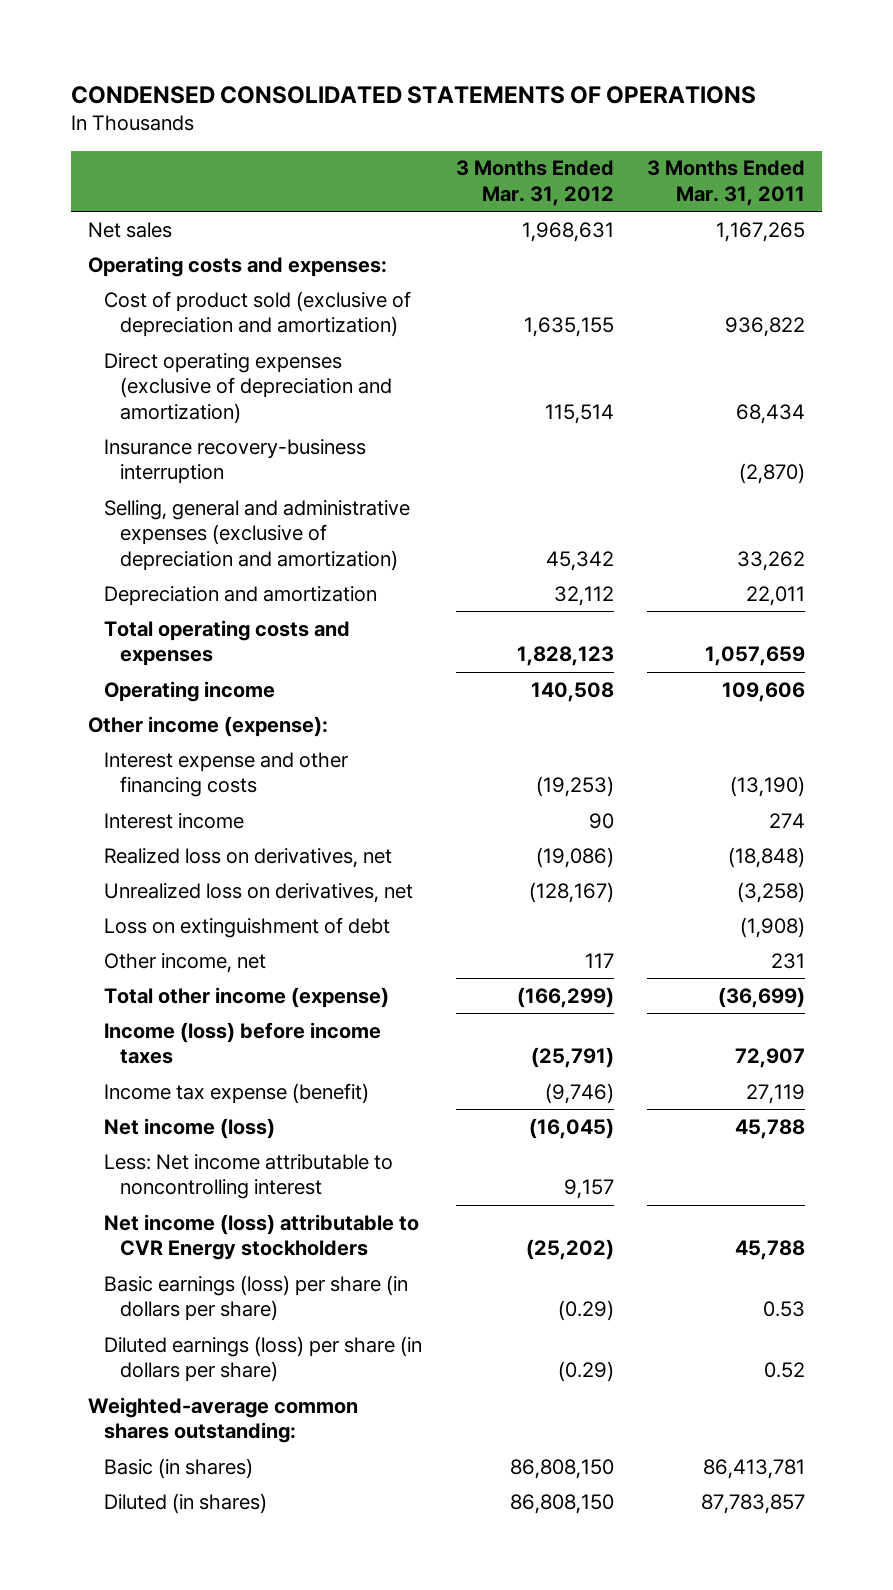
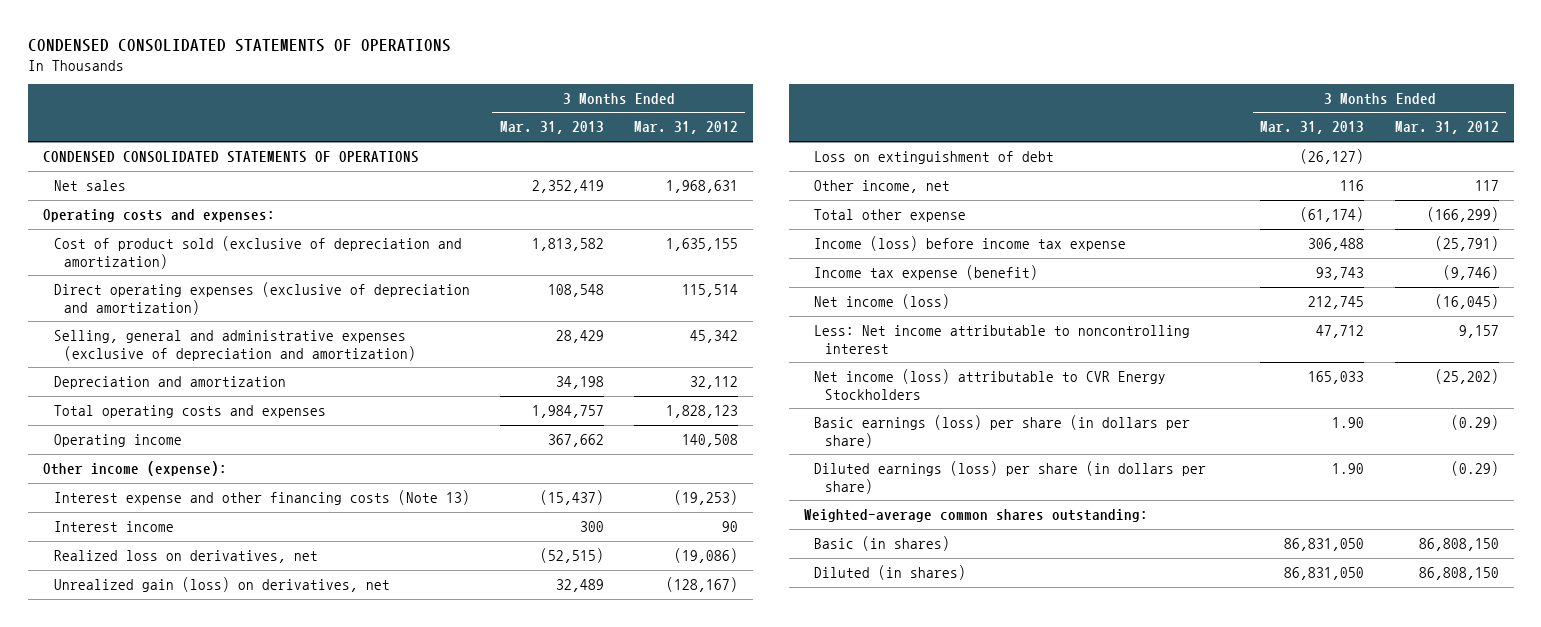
- | 3 Months Ended Mar. 31, 2012 | 3 Months Ended Mar. 31, 2011
+ | 3 Months Ended Mar. 31, 2013 | 3 Months Ended Mar. 31, 2012
+ CONDENSED CONSOLIDATED STATEMENTS OF OPERATIONS
- Insurance recovery-business interruption | | (2,870)
- Interest expense and other financing costs | (19,253) | (13,190)
+ Interest expense and other financing costs (Note 13) | (15,437) | (19,253)
- Unrealized loss on derivatives, net | (128,167) | (3,258)
+ Unrealized gain (loss) on derivatives, net | 32,489 | (128,167)
- Total other income (expense) | (166,299) | (36,699)
- Income (loss) before income taxes | (25,791) | 72,907
+ Total other expense | (61,174) | (166,299)
+ Income (loss) before income tax expense | 306,488 | (25,791)
- Net income (loss) attributable to CVR Energy stockholders | (25,202) | 45,788
+ Net income (loss) attributable to CVR Energy Stockholders | 165,033 | (25,202)

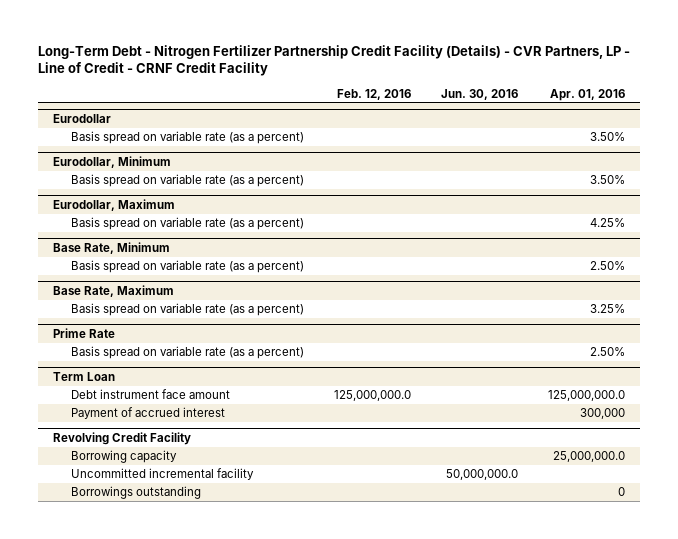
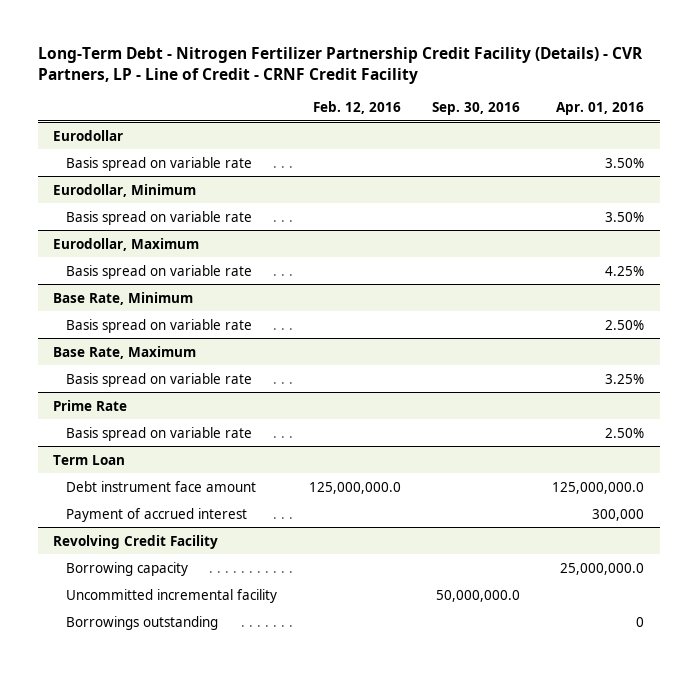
- | Feb. 12, 2016 | Jun. 30, 2016 | Apr. 01, 2016
+ | Feb. 12, 2016 | Sep. 30, 2016 | Apr. 01, 2016
@ Eurodollar
- Basis spread on variable rate (as a percent) | | | 3.50%
+ Basis spread on variable rate | | | 3.50%
@ Eurodollar, Minimum
- Basis spread on variable rate (as a percent) | | | 3.50%
+ Basis spread on variable rate | | | 3.50%
@ Eurodollar, Maximum
- Basis spread on variable rate (as a percent) | | | 4.25%
+ Basis spread on variable rate | | | 4.25%
@ Base Rate, Minimum
- Basis spread on variable rate (as a percent) | | | 2.50%
+ Basis spread on variable rate | | | 2.50%
@ Base Rate, Maximum
- Basis spread on variable rate (as a percent) | | | 3.25%
+ Basis spread on variable rate | | | 3.25%
@ Prime Rate
- Basis spread on variable rate (as a percent) | | | 2.50%
+ Basis spread on variable rate | | | 2.50%

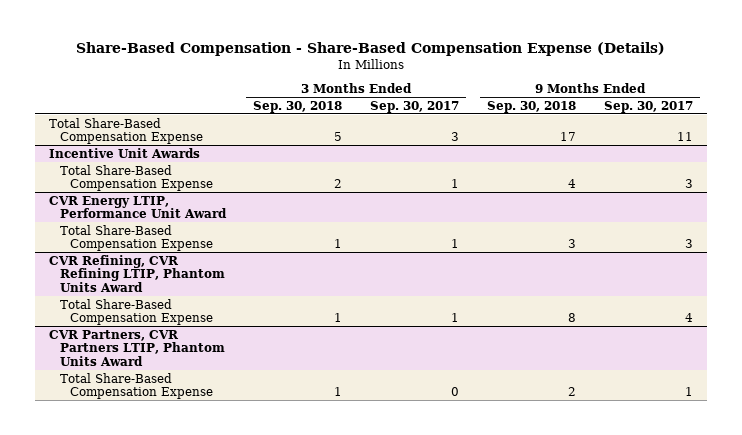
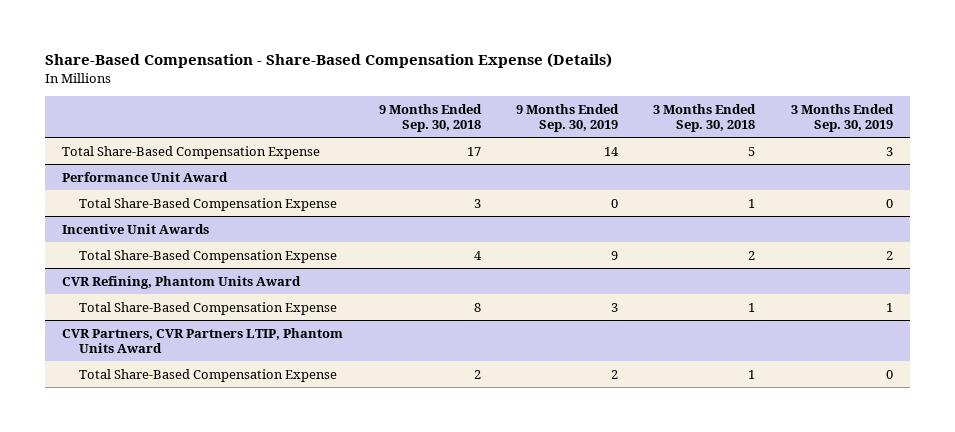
- | 3 Months Ended Sep. 30, 2018 | 3 Months Ended Sep. 30, 2017 | 9 Months Ended Sep. 30, 2018 | 9 Months Ended Sep. 30, 2017
+ | 9 Months Ended Sep. 30, 2018 | 9 Months Ended Sep. 30, 2019 | 3 Months Ended Sep. 30, 2018 | 3 Months Ended Sep. 30, 2019
+ Performance Unit Award
+ Total Share-Based Compensation Expense | 3 | 0 | 1 | 0
- CVR Energy LTIP, Performance Unit Award
- Total Share-Based Compensation Expense | 1 | 1 | 3 | 3
- CVR Refining, CVR Refining LTIP, Phantom Units Award
+ CVR Refining, Phantom Units Award

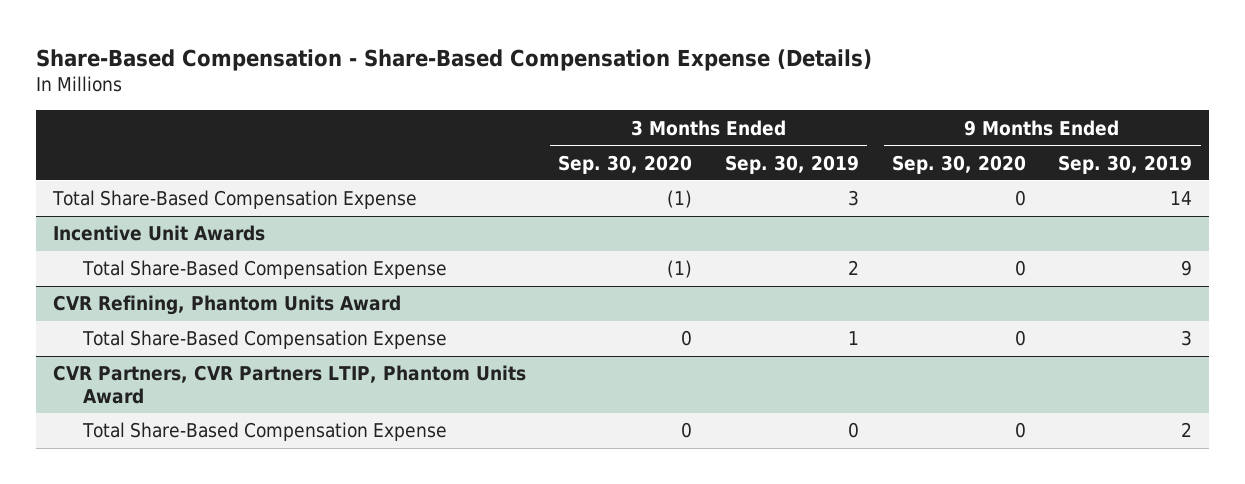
- | 9 Months Ended Sep. 30, 2018 | 9 Months Ended Sep. 30, 2019 | 3 Months Ended Sep. 30, 2018 | 3 Months Ended Sep. 30, 2019
+ | 3 Months Ended Sep. 30, 2020 | 3 Months Ended Sep. 30, 2019 | 9 Months Ended Sep. 30, 2020 | 9 Months Ended Sep. 30, 2019
- Performance Unit Award
- Total Share-Based Compensation Expense | 3 | 0 | 1 | 0

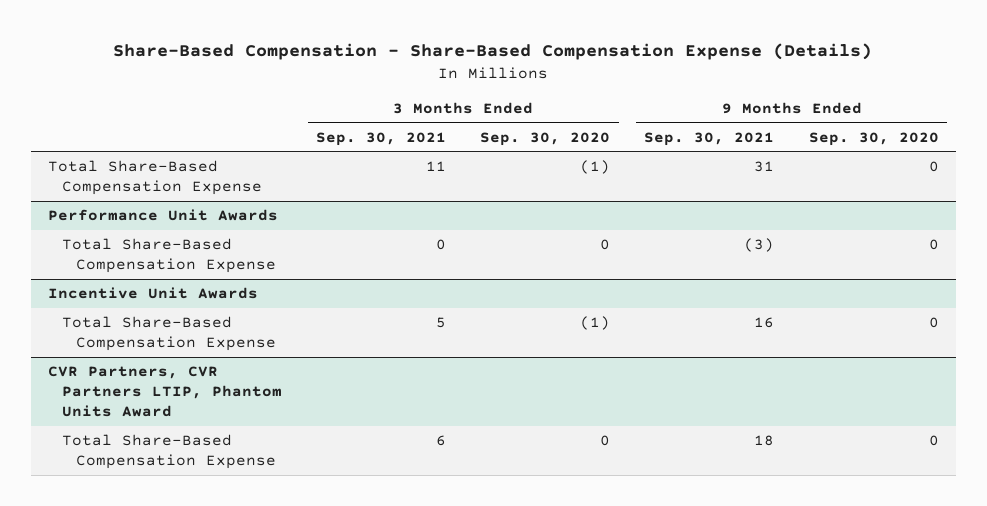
- | 3 Months Ended Sep. 30, 2020 | 3 Months Ended Sep. 30, 2019 | 9 Months Ended Sep. 30, 2020 | 9 Months Ended Sep. 30, 2019
+ | 3 Months Ended Sep. 30, 2021 | 3 Months Ended Sep. 30, 2020 | 9 Months Ended Sep. 30, 2021 | 9 Months Ended Sep. 30, 2020
+ Performance Unit Awards
+ Total Share-Based Compensation Expense | 0 | 0 | (3) | 0
- CVR Refining, Phantom Units Award
- Total Share-Based Compensation Expense | 0 | 1 | 0 | 3

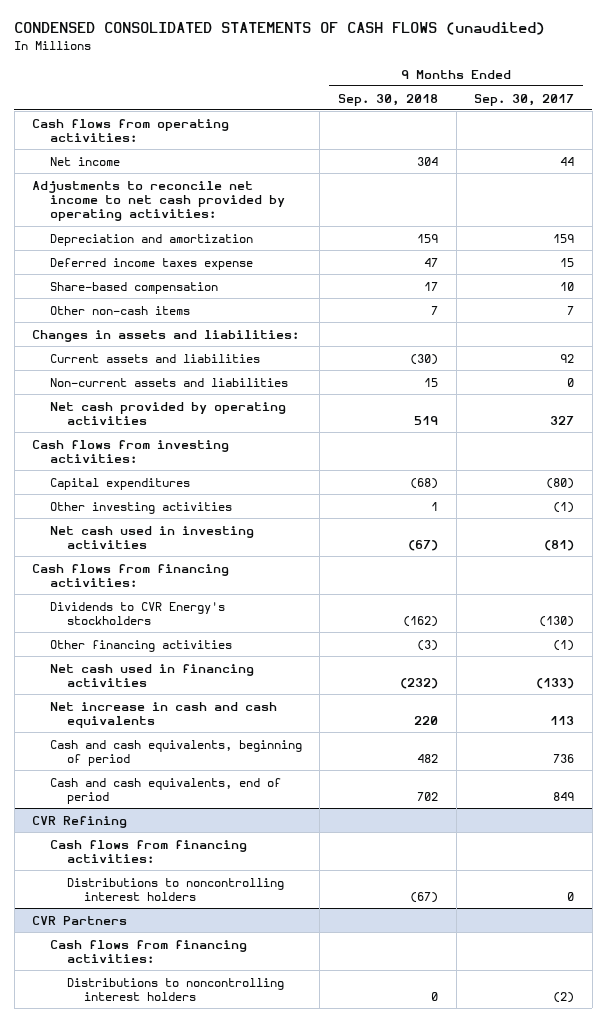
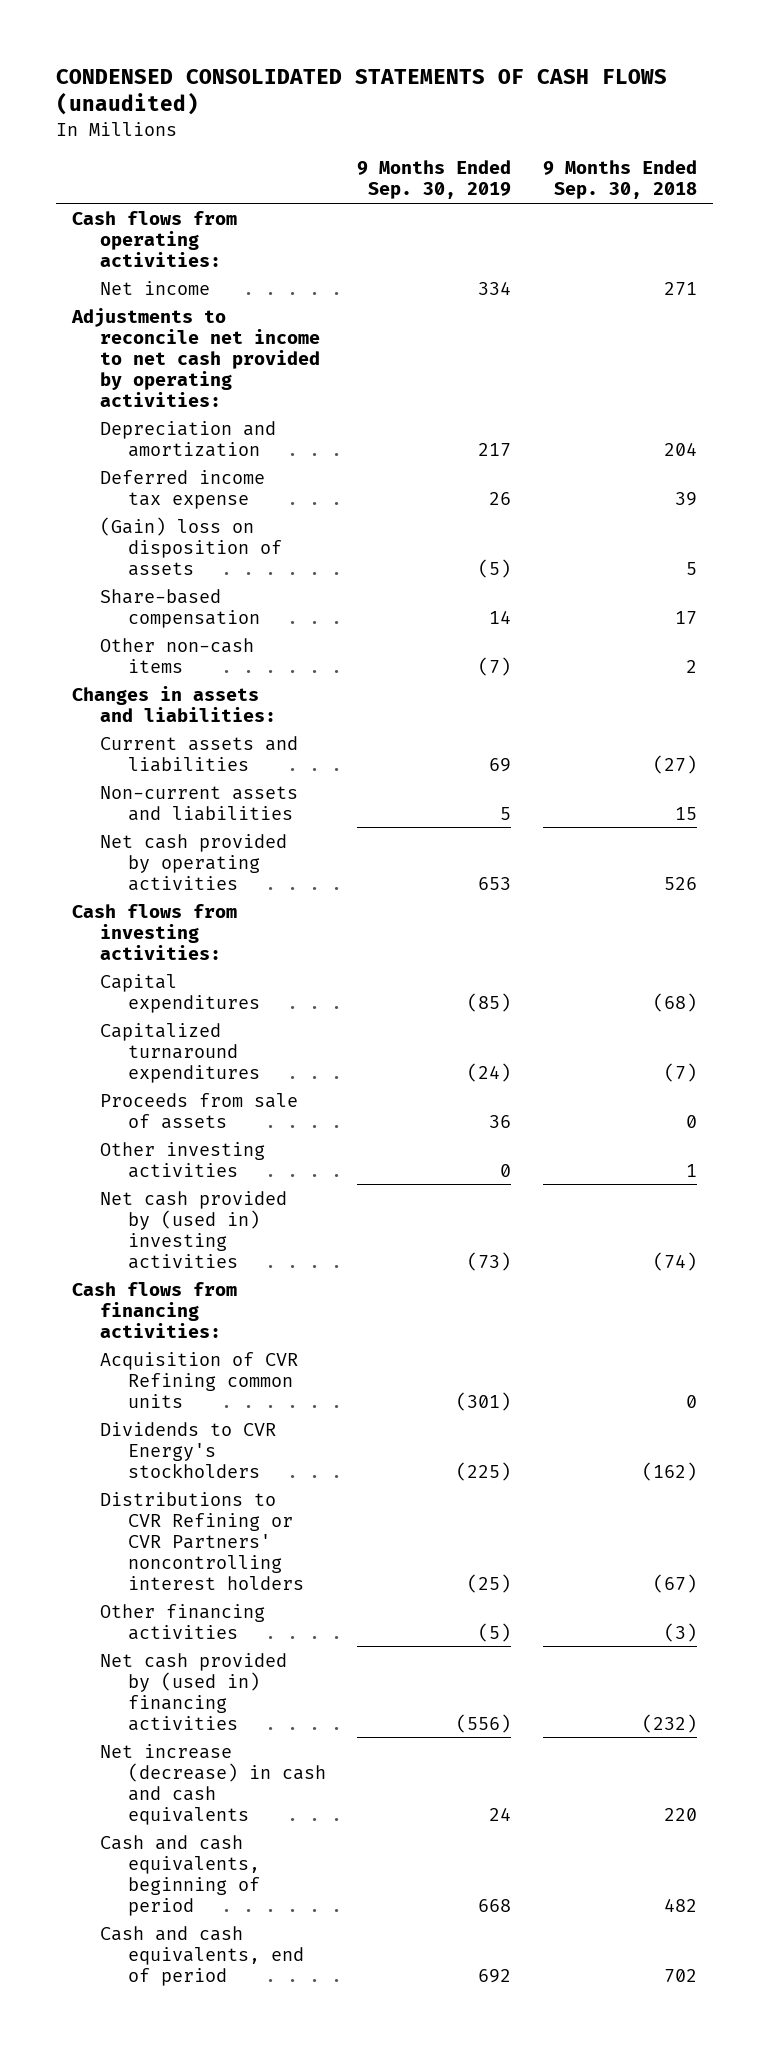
- | 9 Months Ended Sep. 30, 2018 | 9 Months Ended Sep. 30, 2017
+ | 9 Months Ended Sep. 30, 2019 | 9 Months Ended Sep. 30, 2018
- Net income | 304 | 44
+ Net income | 334 | 271
- Depreciation and amortization | 159 | 159
- Deferred income taxes expense | 47 | 15
+ Depreciation and amortization | 217 | 204
+ Deferred income tax expense | 26 | 39
+ (Gain) loss on disposition of assets | (5) | 5
- Other non-cash items | 7 | 7
+ Other non-cash items | (7) | 2
- Current assets and liabilities | (30) | 92
+ Current assets and liabilities | 69 | (27)
- Net cash provided by operating activities | 519 | 327
+ Net cash provided by operating activities | 653 | 526
+ Capitalized turnaround expenditures | (24) | (7)
+ Proceeds from sale of assets | 36 | 0
- Net cash used in investing activities | (67) | (81)
+ Net cash provided by (used in) investing activities | (73) | (74)
+ Acquisition of CVR Refining common units | (301) | 0
+ Distributions to CVR Refining or CVR Partners' noncontrolling interest holders | (25) | (67)
- Net cash used in financing activities | (232) | (133)
- Net increase in cash and cash equivalents | 220 | 113
+ Net cash provided by (used in) financing activities | (556) | (232)
+ Net increase (decrease) in cash and cash equivalents | 24 | 220
- CVR Refining
- Cash flows from financing activities:
- Distributions to noncontrolling interest holders | (67) | 0
- CVR Partners
- Cash flows from financing activities:
- Distributions to noncontrolling interest holders | 0 | (2)

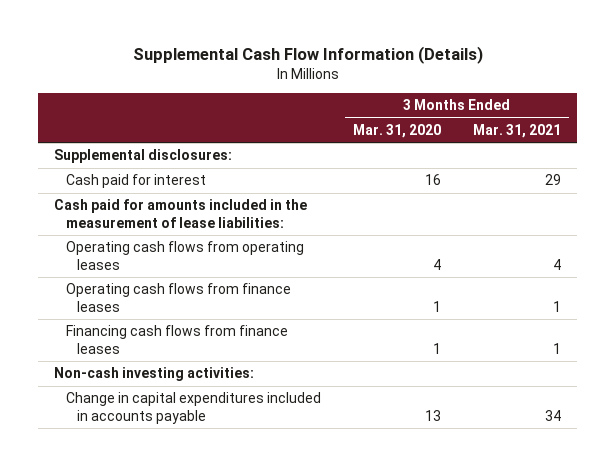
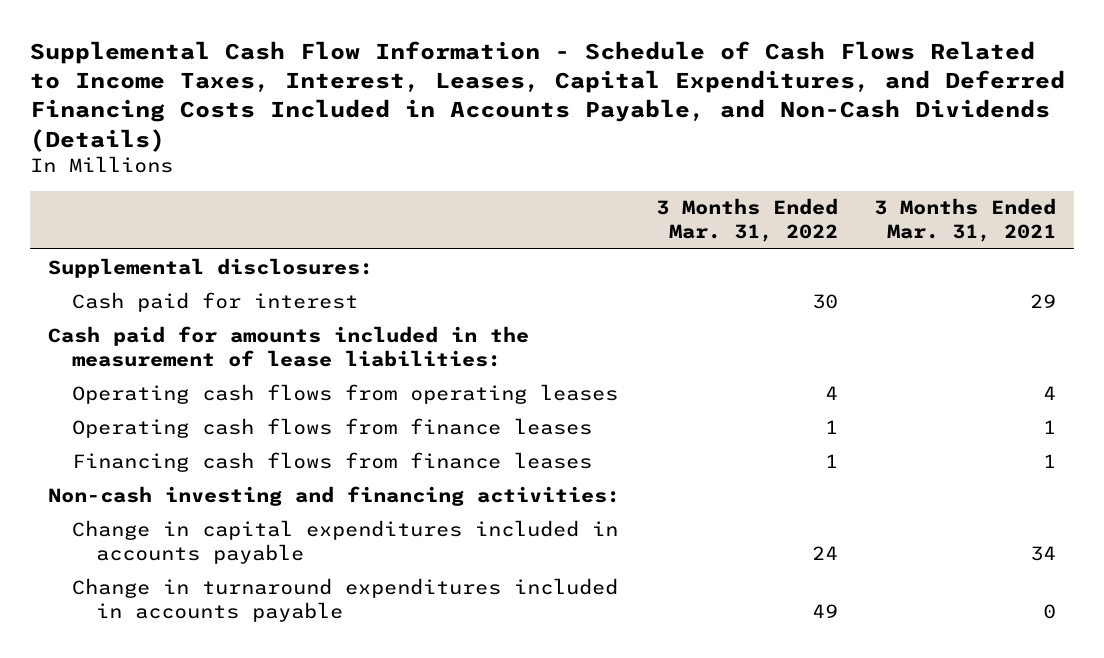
- Supplemental Cash Flow Information (Details)
+ Supplemental Cash Flow Information - Schedule of Cash Flows Related to Income Taxes, Interest, Leases, Capital Expenditures, and Deferred Financing Costs Included in Accounts Payable, and Non-Cash Dividends (Details)
- | 3 Months Ended Mar. 31, 2020 | 3 Months Ended Mar. 31, 2021
+ | 3 Months Ended Mar. 31, 2022 | 3 Months Ended Mar. 31, 2021
- Non-cash investing activities:
+ Non-cash investing and financing activities:
+ Change in turnaround expenditures included in accounts payable | 49 | 0

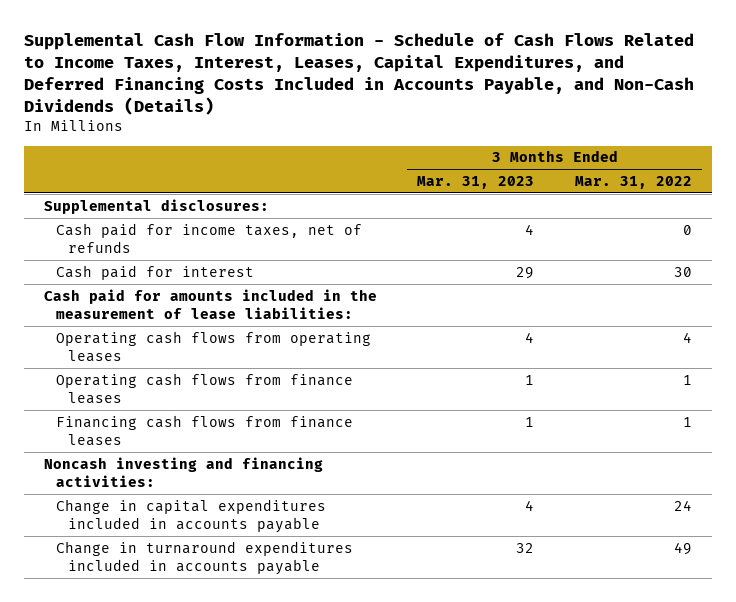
- | 3 Months Ended Mar. 31, 2022 | 3 Months Ended Mar. 31, 2021
+ | 3 Months Ended Mar. 31, 2023 | 3 Months Ended Mar. 31, 2022
+ Cash paid for income taxes, net of refunds | 4 | 0
- Non-cash investing and financing activities:
+ Noncash investing and financing activities:

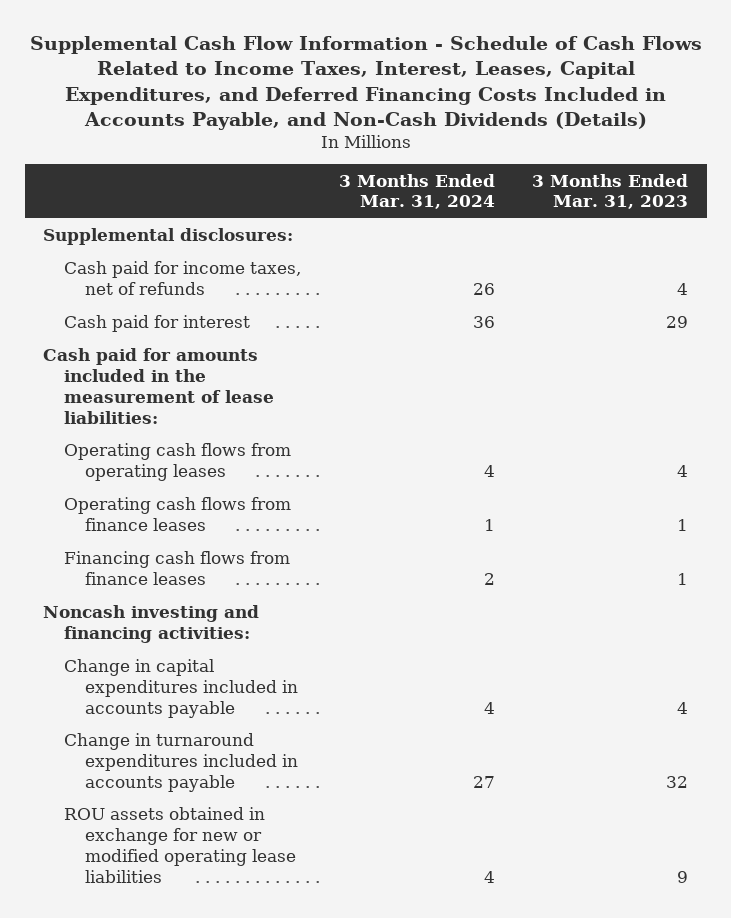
- | 3 Months Ended Mar. 31, 2023 | 3 Months Ended Mar. 31, 2022
+ | 3 Months Ended Mar. 31, 2024 | 3 Months Ended Mar. 31, 2023
+ ROU assets obtained in exchange for new or modified operating lease liabilities | 4 | 9

